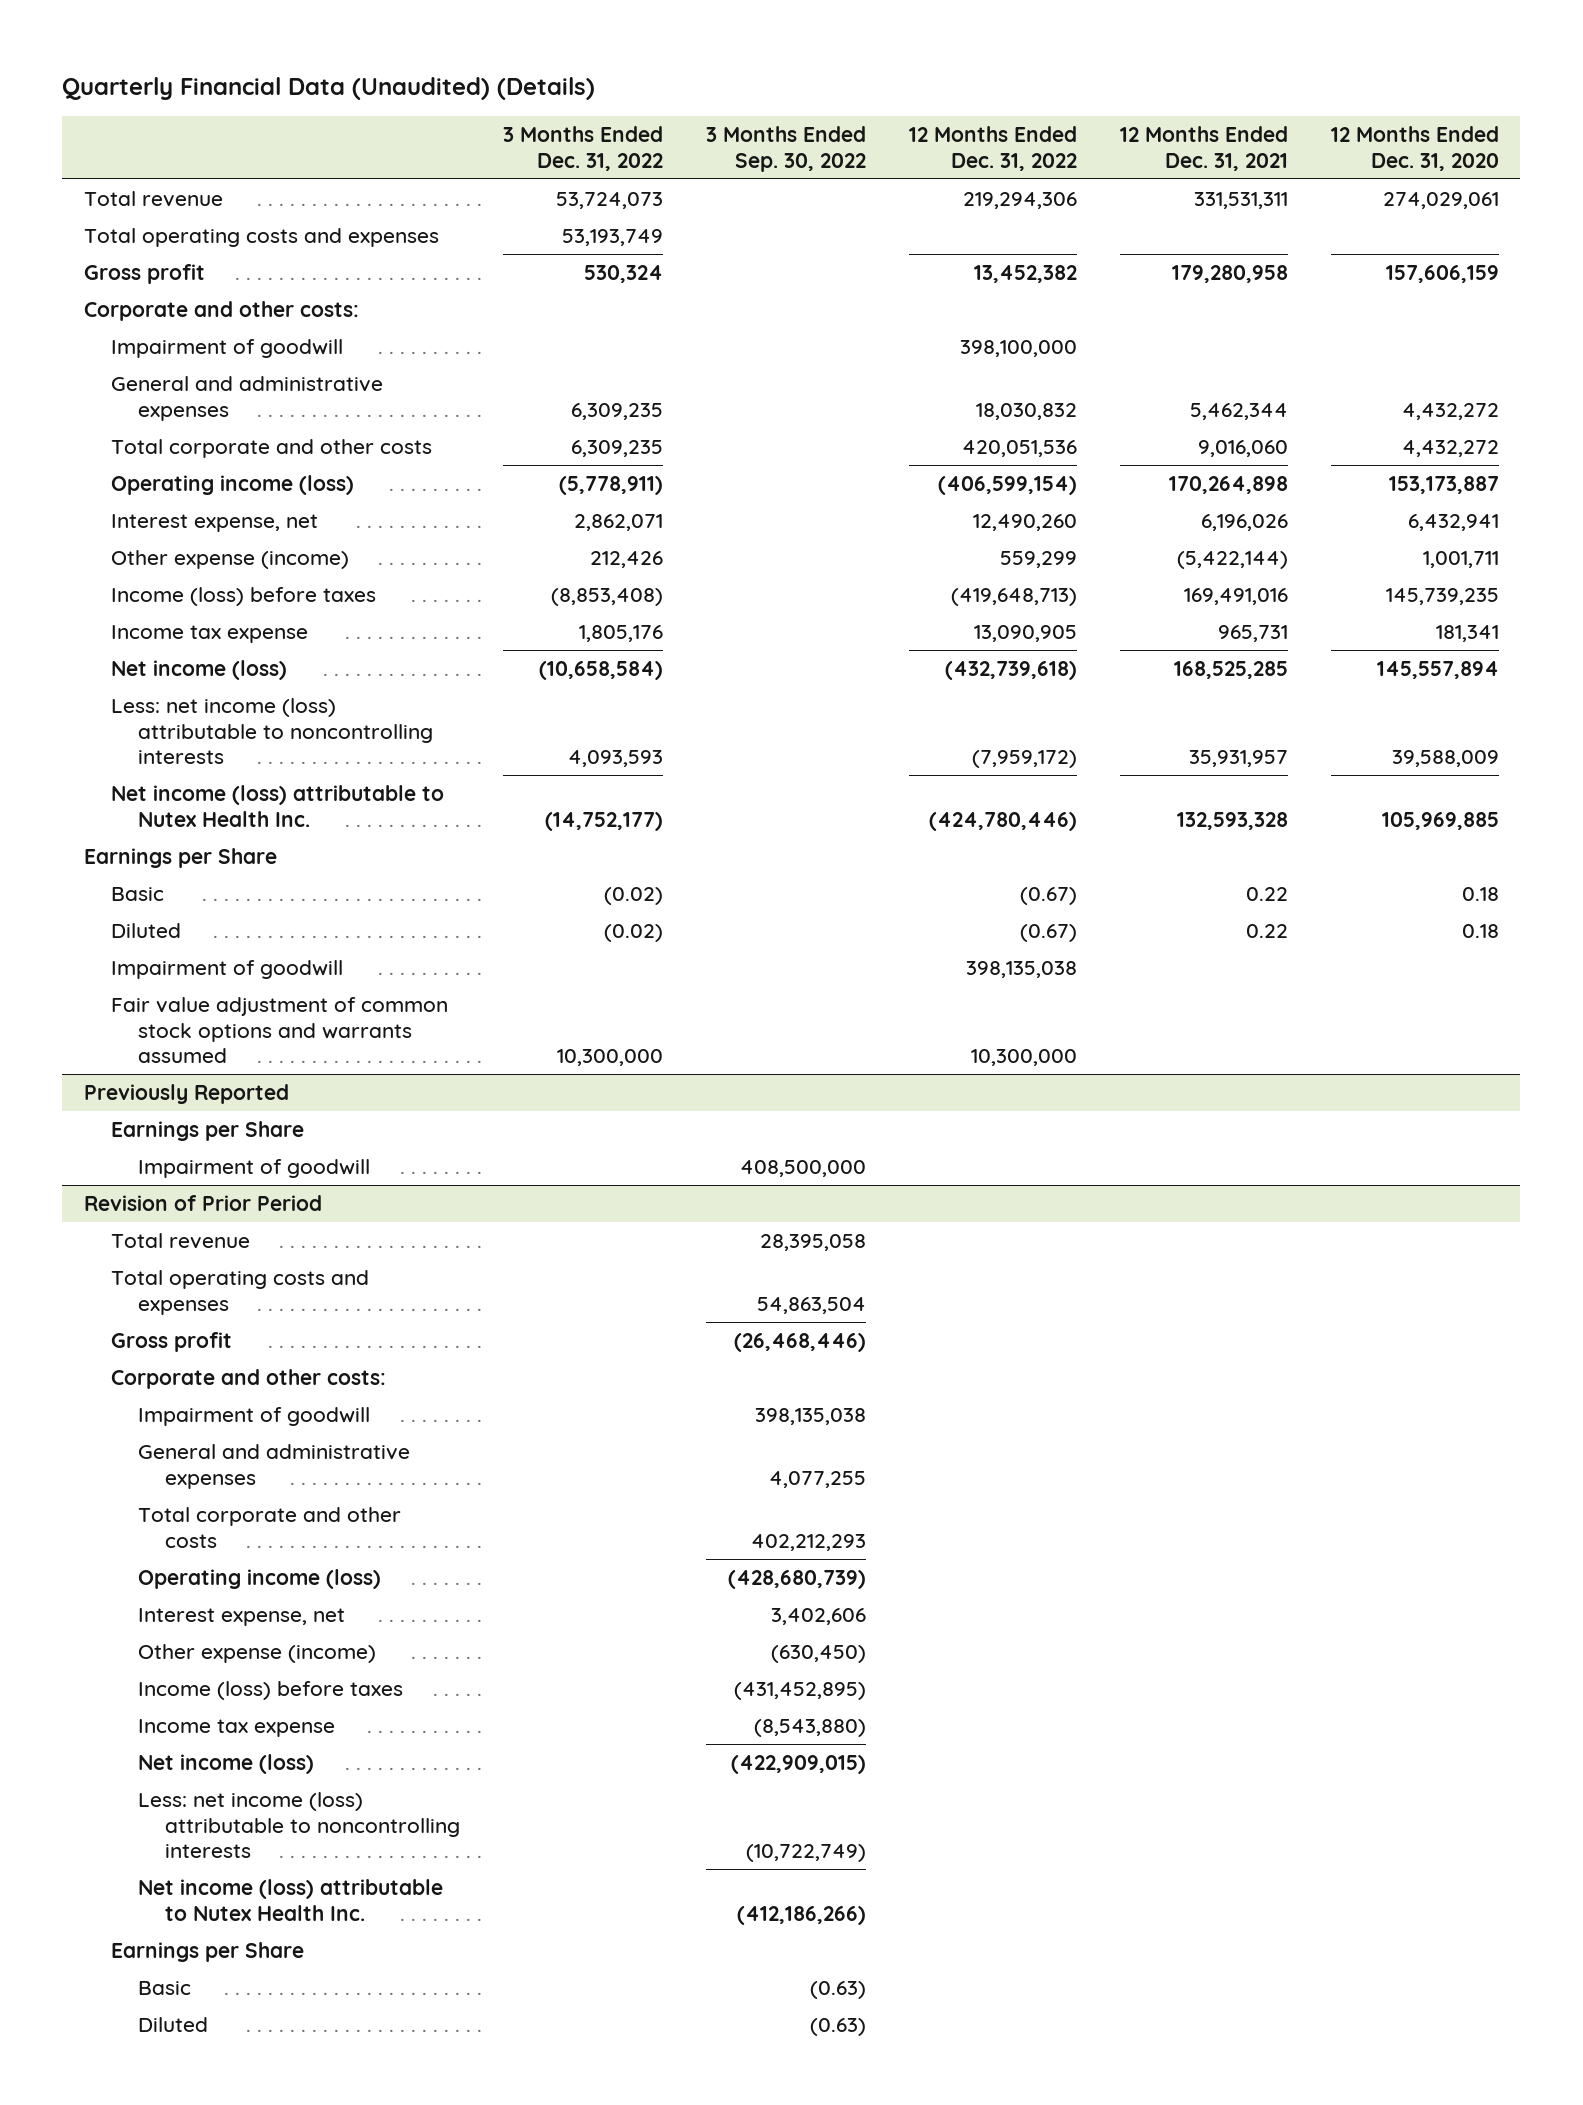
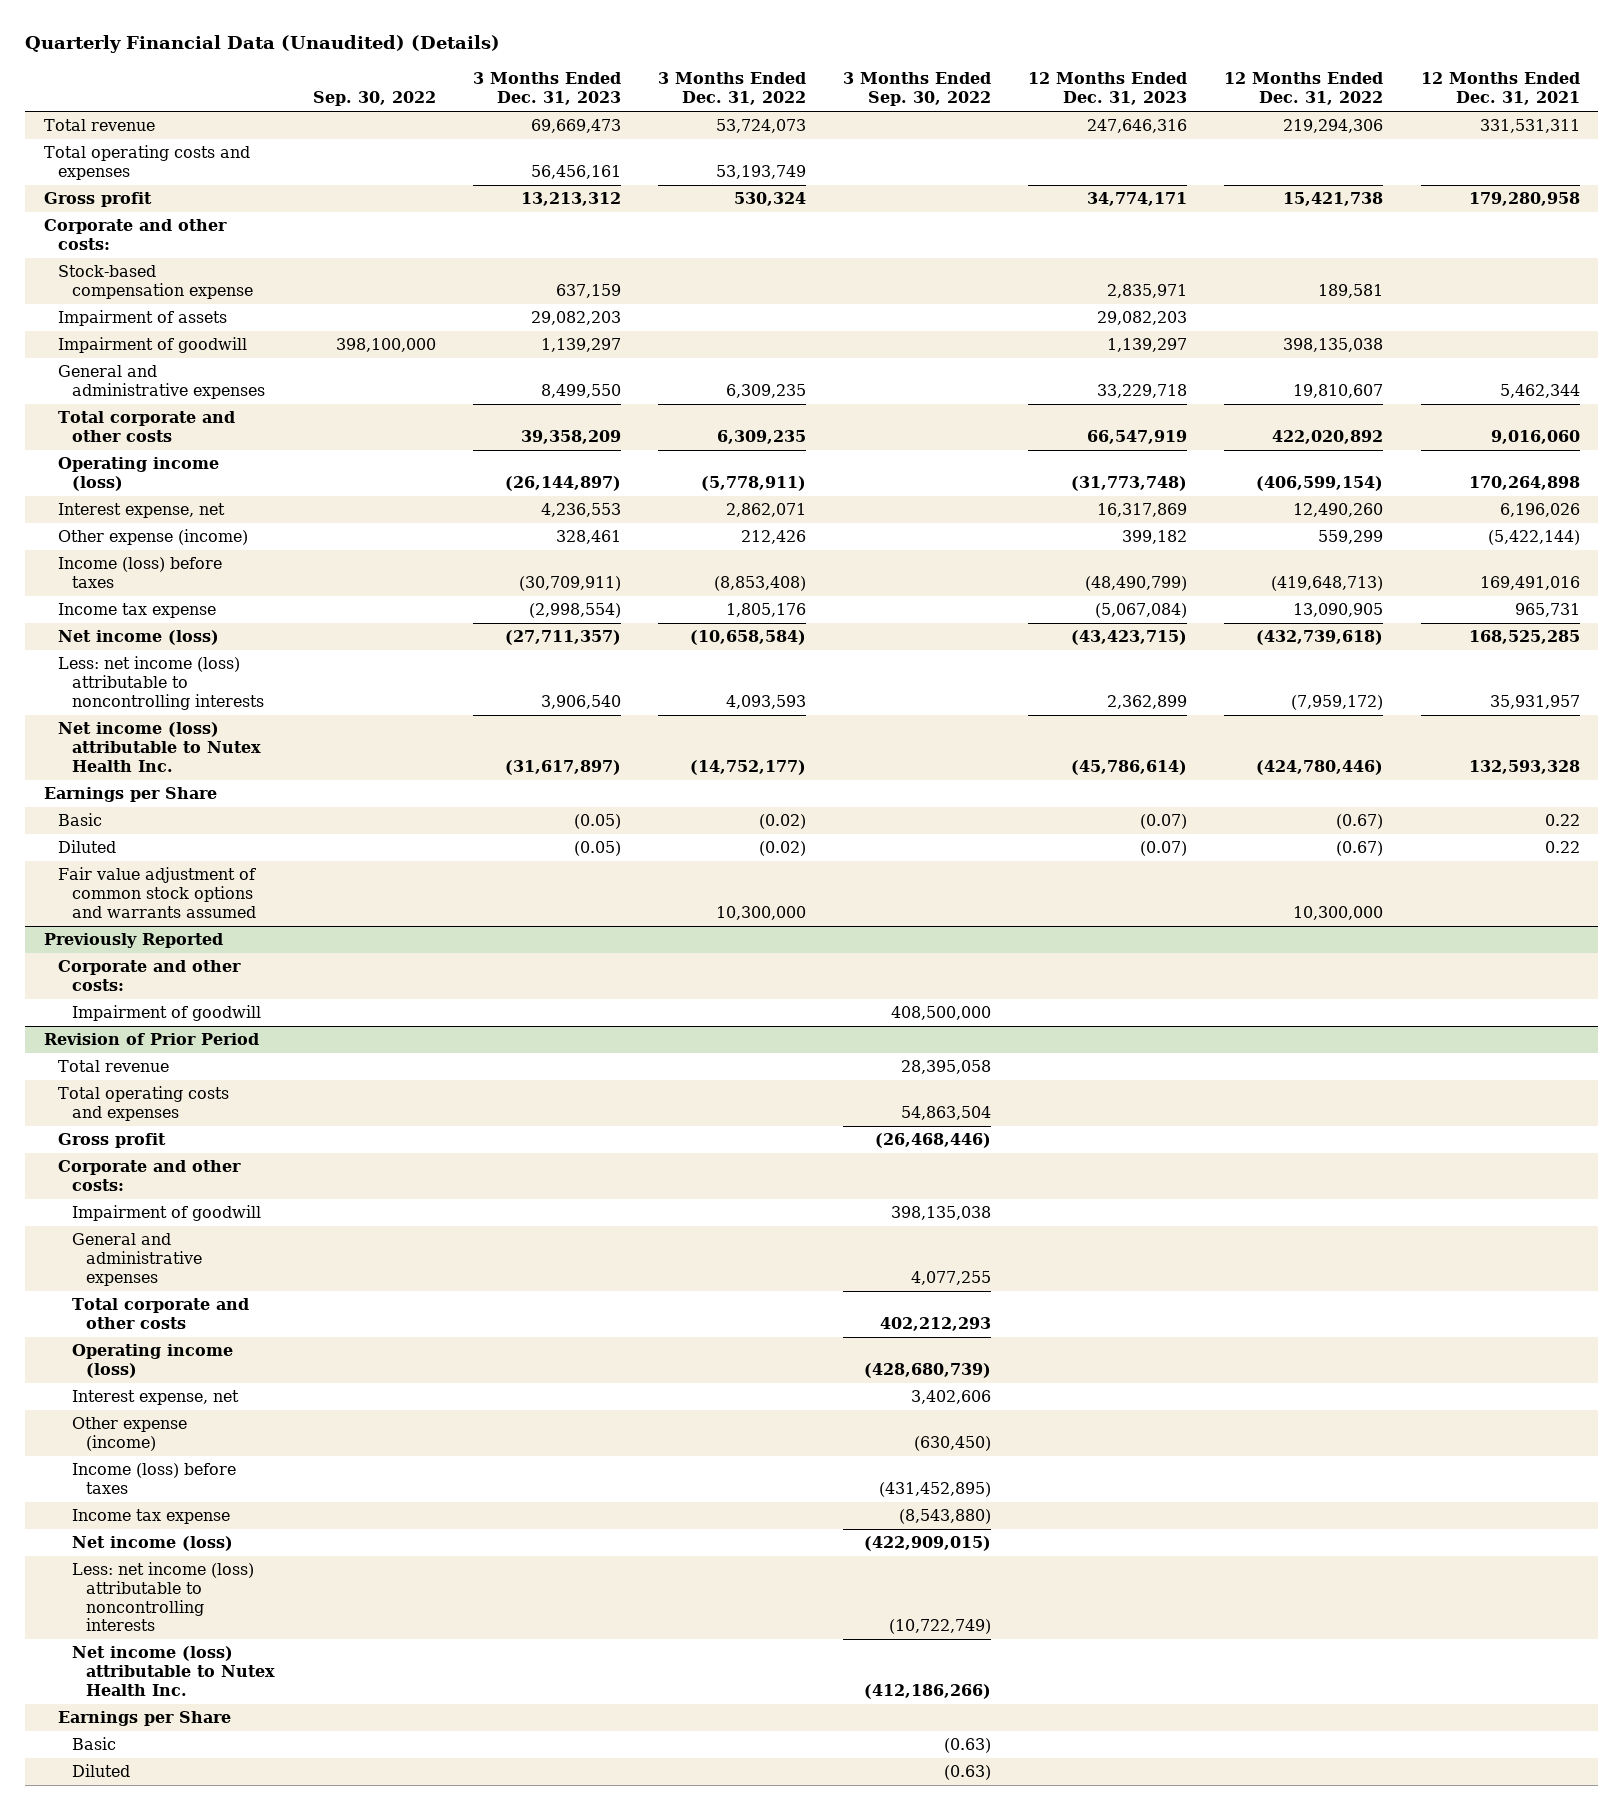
- | 3 Months Ended Dec. 31, 2022 | 3 Months Ended Sep. 30, 2022 | 12 Months Ended Dec. 31, 2022 | 12 Months Ended Dec. 31, 2021 | 12 Months Ended Dec. 31, 2020
+ | Sep. 30, 2022 | 3 Months Ended Dec. 31, 2023 | 3 Months Ended Dec. 31, 2022 | 3 Months Ended Sep. 30, 2022 | 12 Months Ended Dec. 31, 2023 | 12 Months Ended Dec. 31, 2022 | 12 Months Ended Dec. 31, 2021
- Gross profit | 530,324 | | 13,452,382 | 179,280,958 | 157,606,159
+ Gross profit | | 13,213,312 | 530,324 | | 34,774,171 | 15,421,738 | 179,280,958
- Impairment of goodwill | | | 398,100,000 | |
- General and administrative expenses | 6,309,235 | | 18,030,832 | 5,462,344 | 4,432,272
- Total corporate and other costs | 6,309,235 | | 420,051,536 | 9,016,060 | 4,432,272
+ Stock-based compensation expense | | 637,159 | | | 2,835,971 | 189,581 |
+ Impairment of assets | | 29,082,203 | | | 29,082,203 | |
moved up: Impairment of goodwill | 398,100,000 | 1,139,297 | | | 1,139,297 | 398,135,038 |
+ General and administrative expenses | | 8,499,550 | 6,309,235 | | 33,229,718 | 19,810,607 | 5,462,344
+ Total corporate and other costs | | 39,358,209 | 6,309,235 | | 66,547,919 | 422,020,892 | 9,016,060
@ Previously Reported
- Earnings per Share
+ Corporate and other costs:

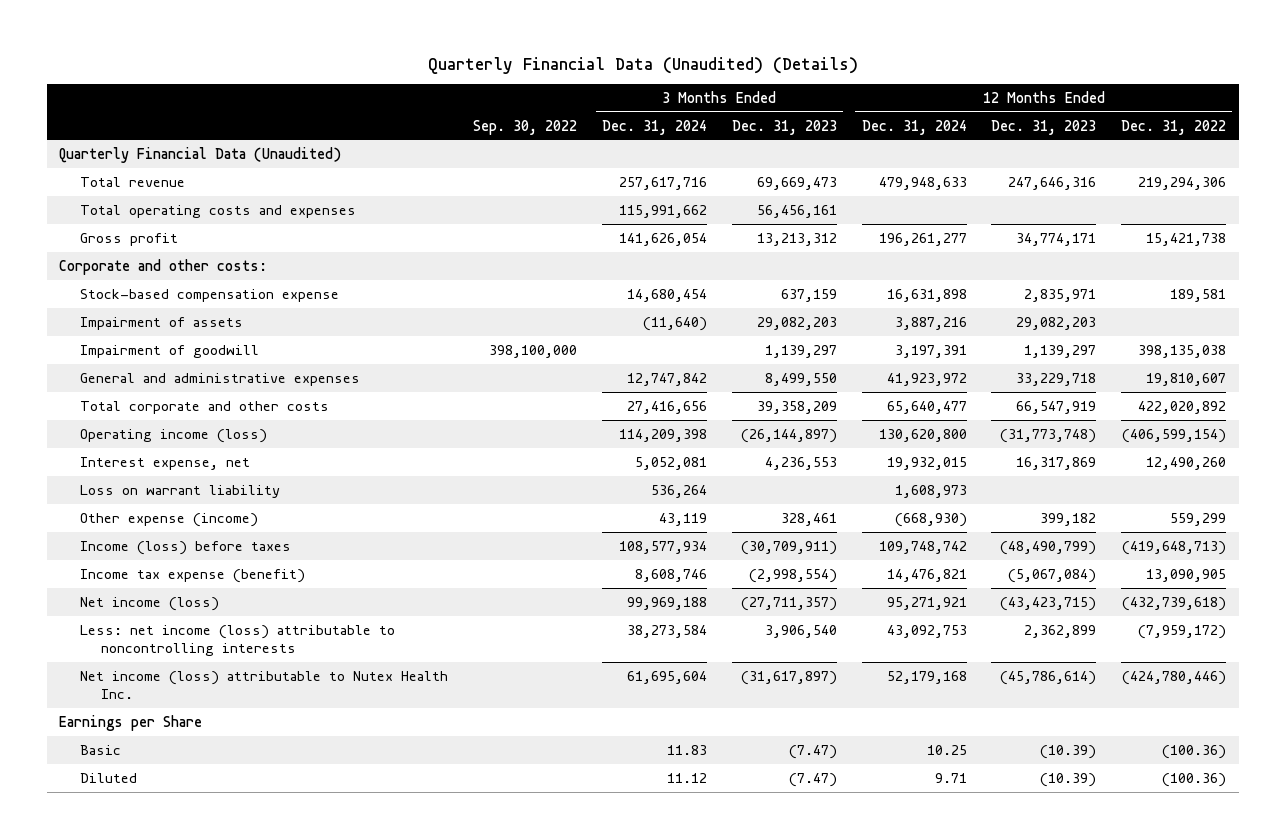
- | Sep. 30, 2022 | 3 Months Ended Dec. 31, 2023 | 3 Months Ended Dec. 31, 2022 | 3 Months Ended Sep. 30, 2022 | 12 Months Ended Dec. 31, 2023 | 12 Months Ended Dec. 31, 2022 | 12 Months Ended Dec. 31, 2021
+ | Sep. 30, 2022 | 3 Months Ended Dec. 31, 2024 | 3 Months Ended Dec. 31, 2023 | 12 Months Ended Dec. 31, 2024 | 12 Months Ended Dec. 31, 2023 | 12 Months Ended Dec. 31, 2022
+ Quarterly Financial Data (Unaudited)
+ Loss on warrant liability | | 536,264 | | 1,608,973 | |
- Income tax expense | | (2,998,554) | 1,805,176 | | (5,067,084) | 13,090,905 | 965,731
+ Income tax expense (benefit) | | 8,608,746 | (2,998,554) | 14,476,821 | (5,067,084) | 13,090,905
- Basic | | (0.05) | (0.02) | | (0.07) | (0.67) | 0.22
- Diluted | | (0.05) | (0.02) | | (0.07) | (0.67) | 0.22
- Fair value adjustment of common stock options and warrants assumed | | | 10,300,000 | | | 10,300,000 |
- Previously Reported
- Corporate and other costs:
- Impairment of goodwill | | | | 408,500,000 | | |
- Revision of Prior Period
- Total revenue | | | | 28,395,058 | | |
- Total operating costs and expenses | | | | 54,863,504 | | |
- Gross profit | | | | (26,468,446) | | |
- Corporate and other costs:
- Impairment of goodwill | | | | 398,135,038 | | |
- General and administrative expenses | | | | 4,077,255 | | |
- Total corporate and other costs | | | | 402,212,293 | | |
- Operating income (loss) | | | | (428,680,739) | | |
- Interest expense, net | | | | 3,402,606 | | |
- Other expense (income) | | | | (630,450) | | |
- Income (loss) before taxes | | | | (431,452,895) | | |
- Income tax expense | | | | (8,543,880) | | |
- Net income (loss) | | | | (422,909,015) | | |
- Less: net income (loss) attributable to noncontrolling interests | | | | (10,722,749) | | |
- Net income (loss) attributable to Nutex Health Inc. | | | | (412,186,266) | | |
- Earnings per Share
- Basic | | | | (0.63) | | |
- Diluted | | | | (0.63) | | |
+ Basic | | 11.83 | (7.47) | 10.25 | (10.39) | (100.36)
+ Diluted | | 11.12 | (7.47) | 9.71 | (10.39) | (100.36)

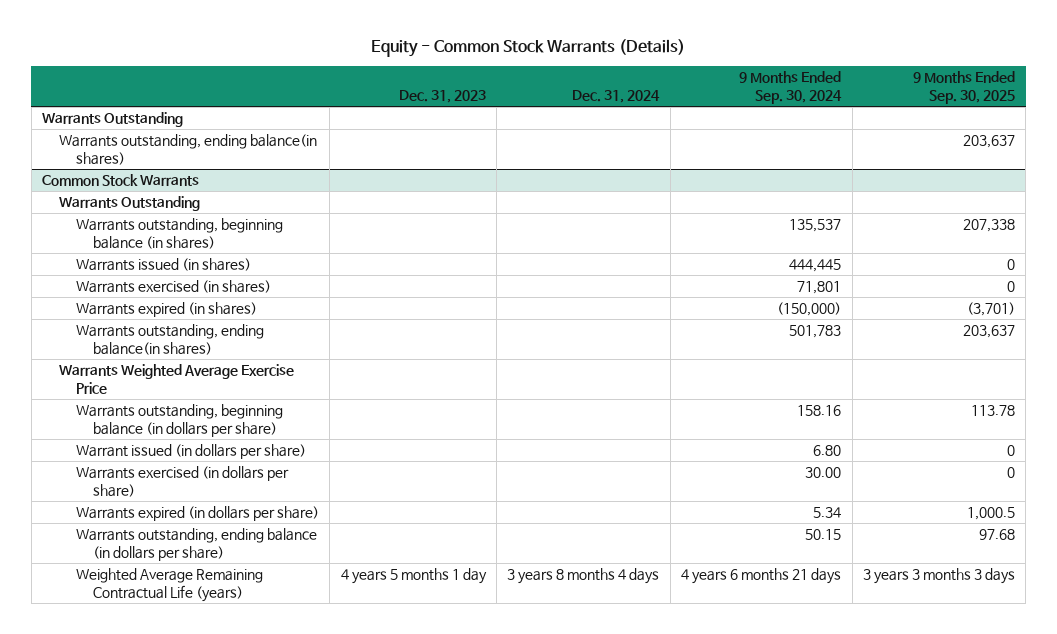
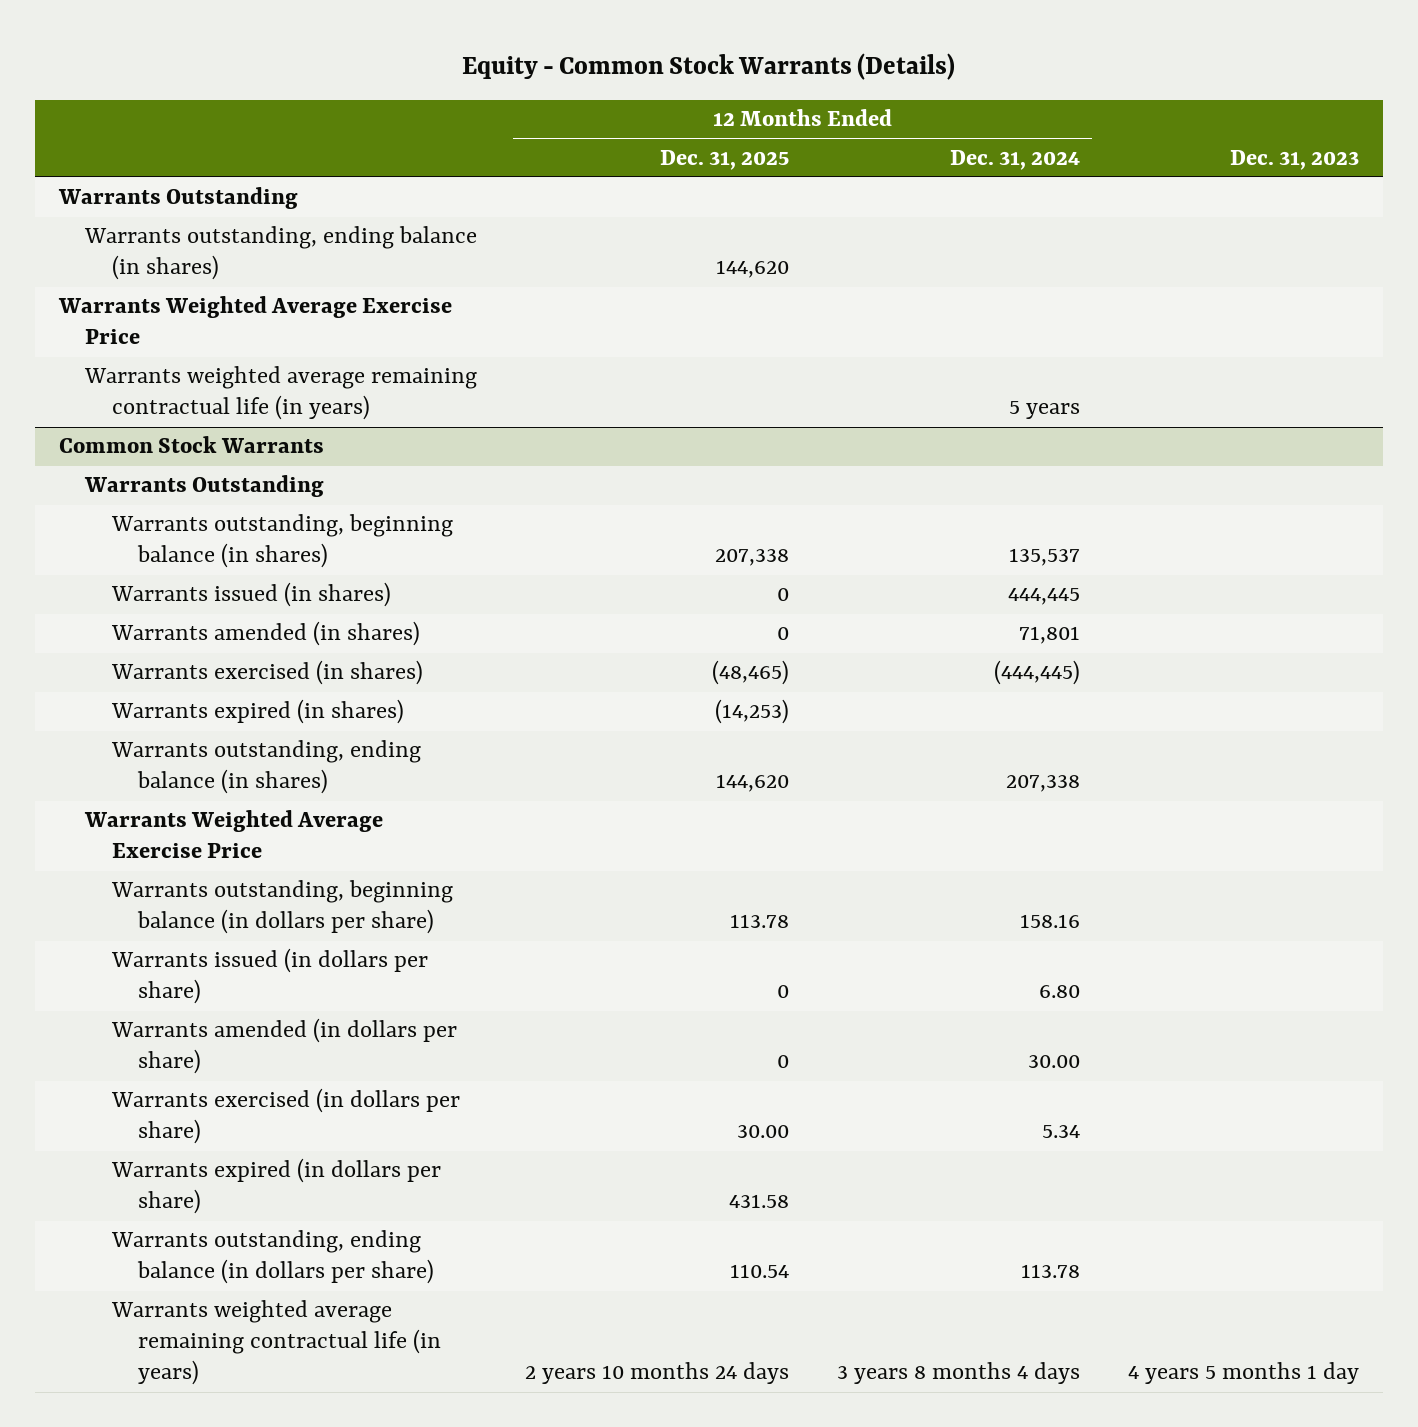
- | Dec. 31, 2023 | Dec. 31, 2024 | 9 Months Ended Sep. 30, 2024 | 9 Months Ended Sep. 30, 2025
+ | 12 Months Ended Dec. 31, 2025 | 12 Months Ended Dec. 31, 2024 | Dec. 31, 2023
- Warrants outstanding, ending balance(in shares) | | | | 203,637
+ Warrants outstanding, ending balance (in shares) | 144,620 | |
+ Warrants Weighted Average Exercise Price
+ Warrants weighted average remaining contractual life (in years) | | 5 years |
@ Common Stock Warrants
+ Warrants amended (in shares) | 0 | 71,801 |
- Warrants outstanding, ending balance(in shares) | | | 501,783 | 203,637
+ Warrants outstanding, ending balance (in shares) | 144,620 | 207,338 |
- Warrant issued (in dollars per share) | | | 6.80 | 0
+ Warrants issued (in dollars per share) | 0 | 6.80 |
+ Warrants amended (in dollars per share) | 0 | 30.00 |
- Weighted Average Remaining Contractual Life (years) | 4 years 5 months 1 day | 3 years 8 months 4 days | 4 years 6 months 21 days | 3 years 3 months 3 days
+ Warrants weighted average remaining contractual life (in years) | 2 years 10 months 24 days | 3 years 8 months 4 days | 4 years 5 months 1 day

